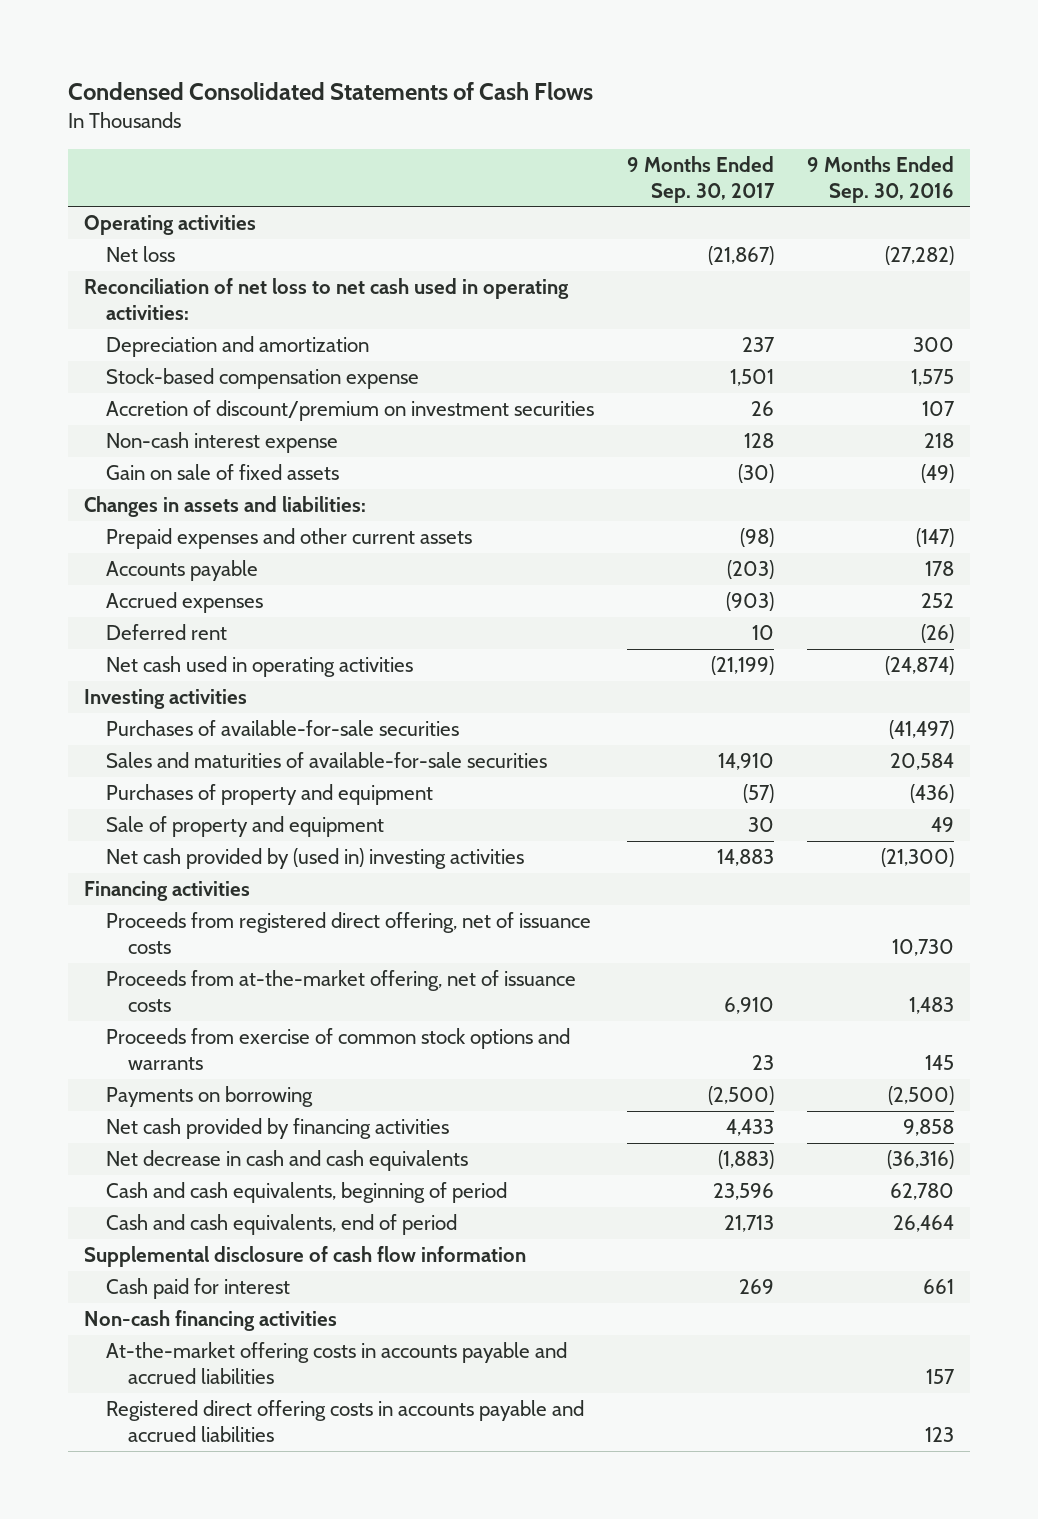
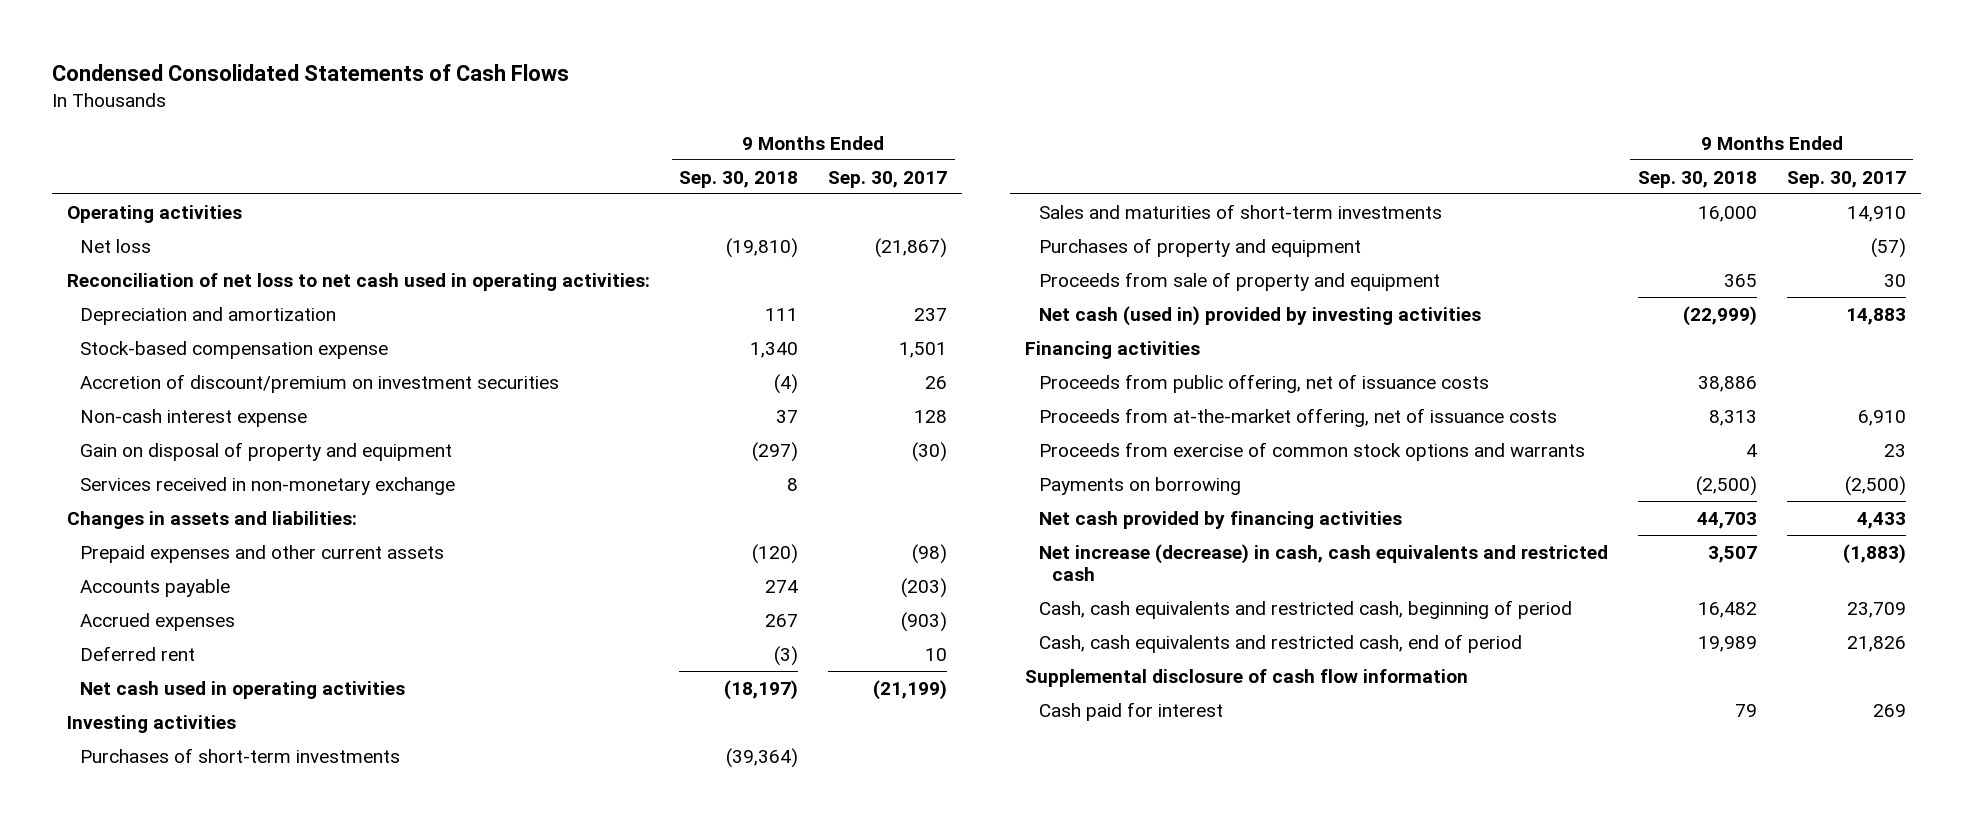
- | 9 Months Ended Sep. 30, 2017 | 9 Months Ended Sep. 30, 2016
+ | 9 Months Ended Sep. 30, 2018 | 9 Months Ended Sep. 30, 2017
- Gain on sale of fixed assets | (30) | (49)
+ Gain on disposal of property and equipment | (297) | (30)
+ Services received in non-monetary exchange | 8 |
- Purchases of available-for-sale securities | | (41,497)
- Sales and maturities of available-for-sale securities | 14,910 | 20,584
+ Purchases of short-term investments | (39,364) |
+ Sales and maturities of short-term investments | 16,000 | 14,910
- Sale of property and equipment | 30 | 49
- Net cash provided by (used in) investing activities | 14,883 | (21,300)
+ Proceeds from sale of property and equipment | 365 | 30
+ Net cash (used in) provided by investing activities | (22,999) | 14,883
- Proceeds from registered direct offering, net of issuance costs | | 10,730
+ Proceeds from public offering, net of issuance costs | 38,886 |
- Net decrease in cash and cash equivalents | (1,883) | (36,316)
- Cash and cash equivalents, beginning of period | 23,596 | 62,780
- Cash and cash equivalents, end of period | 21,713 | 26,464
+ Net increase (decrease) in cash, cash equivalents and restricted cash | 3,507 | (1,883)
+ Cash, cash equivalents and restricted cash, beginning of period | 16,482 | 23,709
+ Cash, cash equivalents and restricted cash, end of period | 19,989 | 21,826
- Non-cash financing activities
- At-the-market offering costs in accounts payable and accrued liabilities | | 157
- Registered direct offering costs in accounts payable and accrued liabilities | | 123

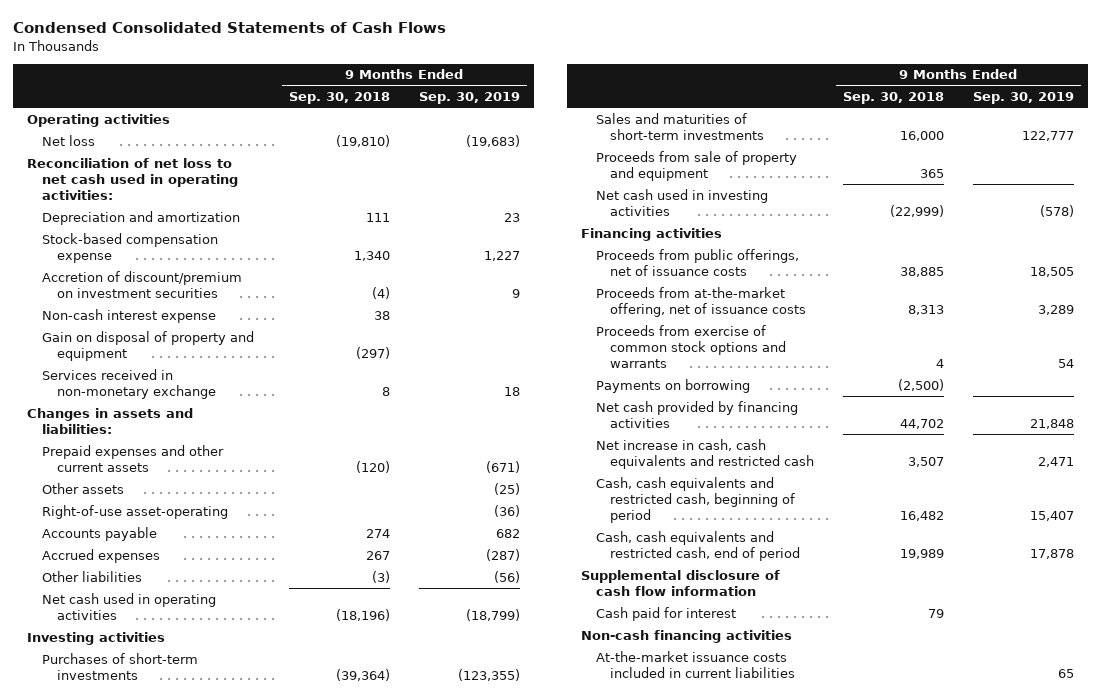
- | 9 Months Ended Sep. 30, 2018 | 9 Months Ended Sep. 30, 2017
+ | 9 Months Ended Sep. 30, 2018 | 9 Months Ended Sep. 30, 2019
- Non-cash interest expense | 37 | 128
+ Non-cash interest expense | 38 |
+ Other assets | | (25)
+ Right-of-use asset-operating | | (36)
- Deferred rent | (3) | 10
- Net cash used in operating activities | (18,197) | (21,199)
+ Other liabilities | (3) | (56)
+ Net cash used in operating activities | (18,196) | (18,799)
- Purchases of property and equipment | | (57)
- Net cash (used in) provided by investing activities | (22,999) | 14,883
+ Net cash used in investing activities | (22,999) | (578)
- Proceeds from public offering, net of issuance costs | 38,886 |
+ Proceeds from public offerings, net of issuance costs | 38,885 | 18,505
- Net cash provided by financing activities | 44,703 | 4,433
- Net increase (decrease) in cash, cash equivalents and restricted cash | 3,507 | (1,883)
+ Net cash provided by financing activities | 44,702 | 21,848
+ Net increase in cash, cash equivalents and restricted cash | 3,507 | 2,471
+ Non-cash financing activities
+ At-the-market issuance costs included in current liabilities | | 65

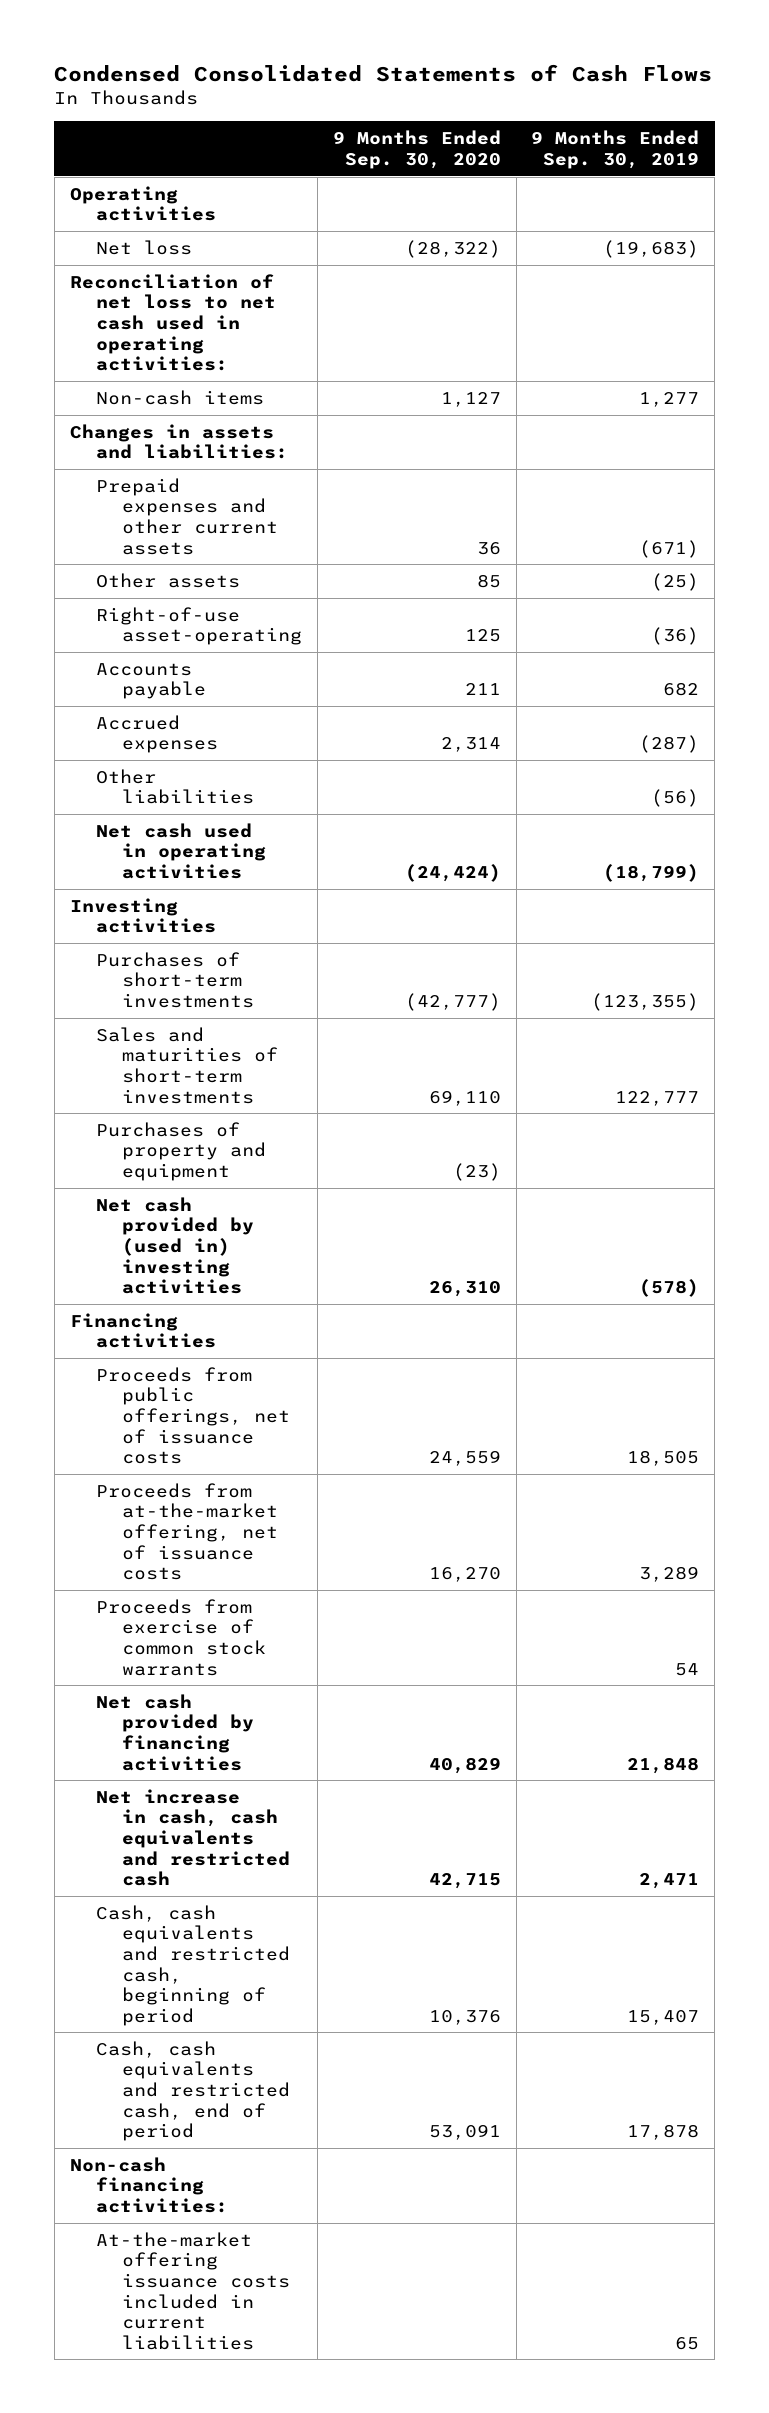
- | 9 Months Ended Sep. 30, 2018 | 9 Months Ended Sep. 30, 2019
+ | 9 Months Ended Sep. 30, 2020 | 9 Months Ended Sep. 30, 2019
- Depreciation and amortization | 111 | 23
- Stock-based compensation expense | 1,340 | 1,227
- Accretion of discount/premium on investment securities | (4) | 9
- Non-cash interest expense | 38 |
- Gain on disposal of property and equipment | (297) |
- Services received in non-monetary exchange | 8 | 18
+ Non-cash items | 1,127 | 1,277
- Proceeds from sale of property and equipment | 365 |
- Net cash used in investing activities | (22,999) | (578)
+ Purchases of property and equipment | (23) |
+ Net cash provided by (used in) investing activities | 26,310 | (578)
- Proceeds from exercise of common stock options and warrants | 4 | 54
- Payments on borrowing | (2,500) |
+ Proceeds from exercise of common stock warrants | | 54
- Supplemental disclosure of cash flow information
- Cash paid for interest | 79 |
- Non-cash financing activities
- At-the-market issuance costs included in current liabilities | | 65
+ Non-cash financing activities:
+ At-the-market offering issuance costs included in current liabilities | | 65

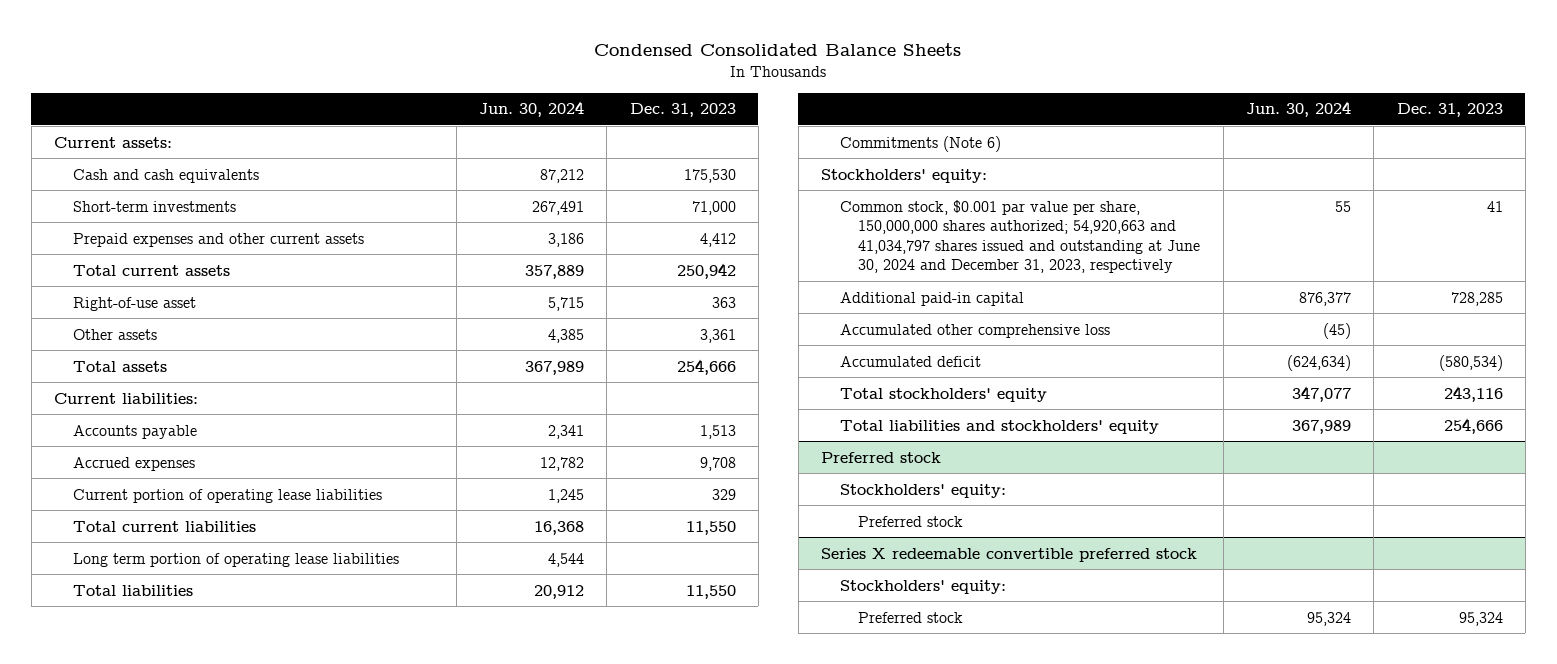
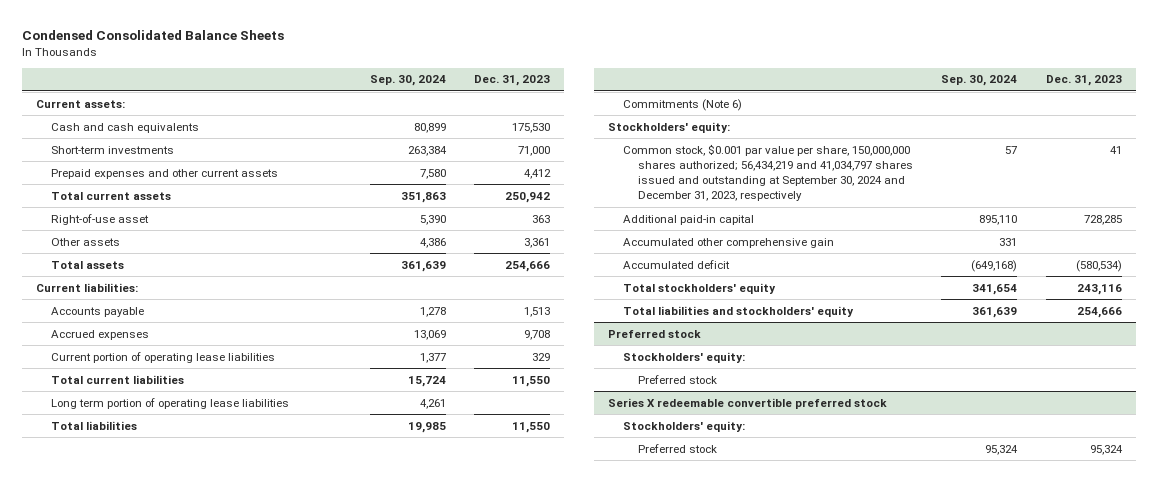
- | Jun. 30, 2024 | Dec. 31, 2023
+ | Sep. 30, 2024 | Dec. 31, 2023
- Common stock, $0.001 par value per share, 150,000,000 shares authorized; 54,920,663 and 41,034,797 shares issued and outstanding at June 30, 2024 and December 31, 2023, respectively | 55 | 41
+ Common stock, $0.001 par value per share, 150,000,000 shares authorized; 56,434,219 and 41,034,797 shares issued and outstanding at September 30, 2024 and December 31, 2023, respectively | 57 | 41
- Accumulated other comprehensive loss | (45) |
+ Accumulated other comprehensive gain | 331 |

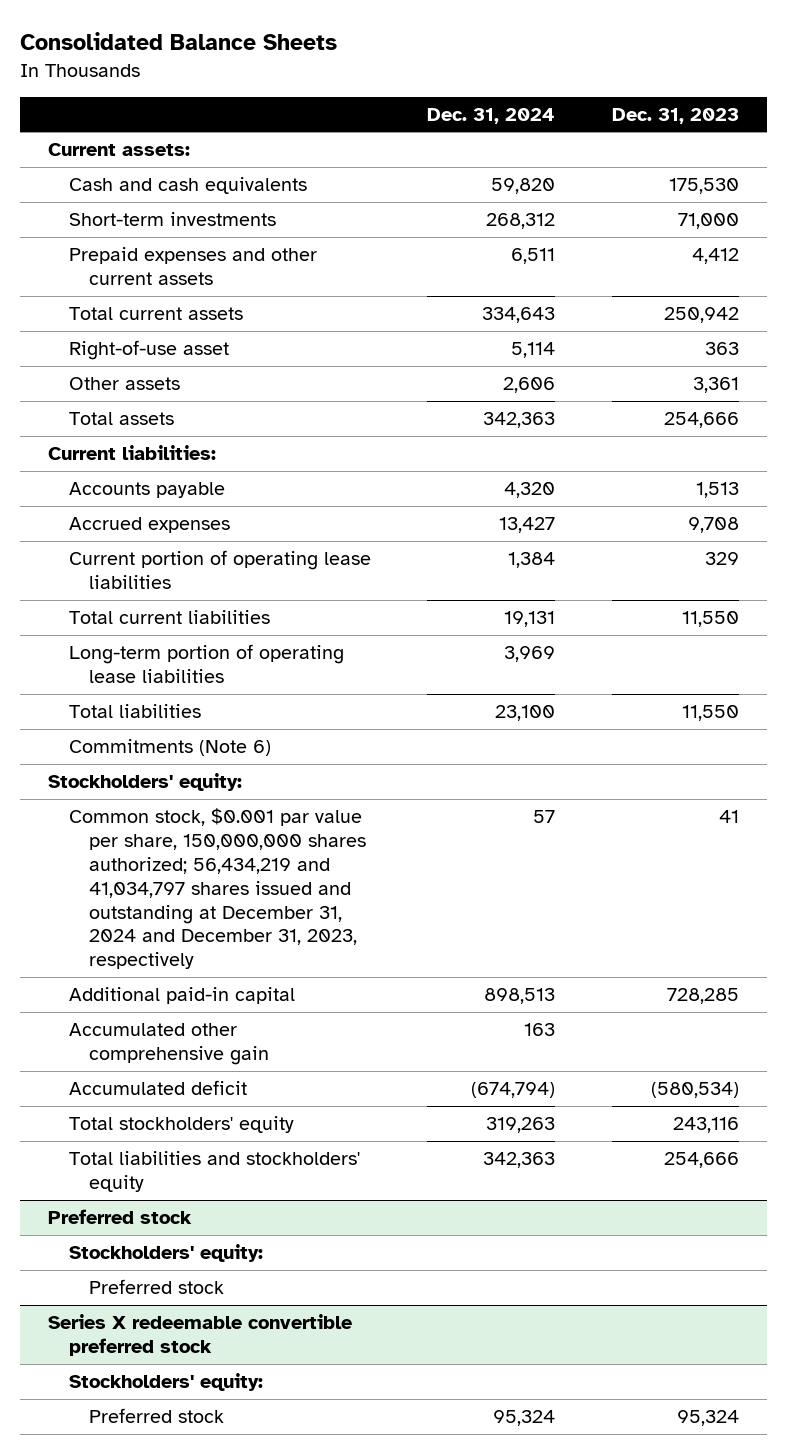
- Condensed Consolidated Balance Sheets
+ Consolidated Balance Sheets
- | Sep. 30, 2024 | Dec. 31, 2023
+ | Dec. 31, 2024 | Dec. 31, 2023
- Long term portion of operating lease liabilities | 4,261 |
+ Long-term portion of operating lease liabilities | 3,969 |
- Common stock, $0.001 par value per share, 150,000,000 shares authorized; 56,434,219 and 41,034,797 shares issued and outstanding at September 30, 2024 and December 31, 2023, respectively | 57 | 41
+ Common stock, $0.001 par value per share, 150,000,000 shares authorized; 56,434,219 and 41,034,797 shares issued and outstanding at December 31, 2024 and December 31, 2023, respectively | 57 | 41

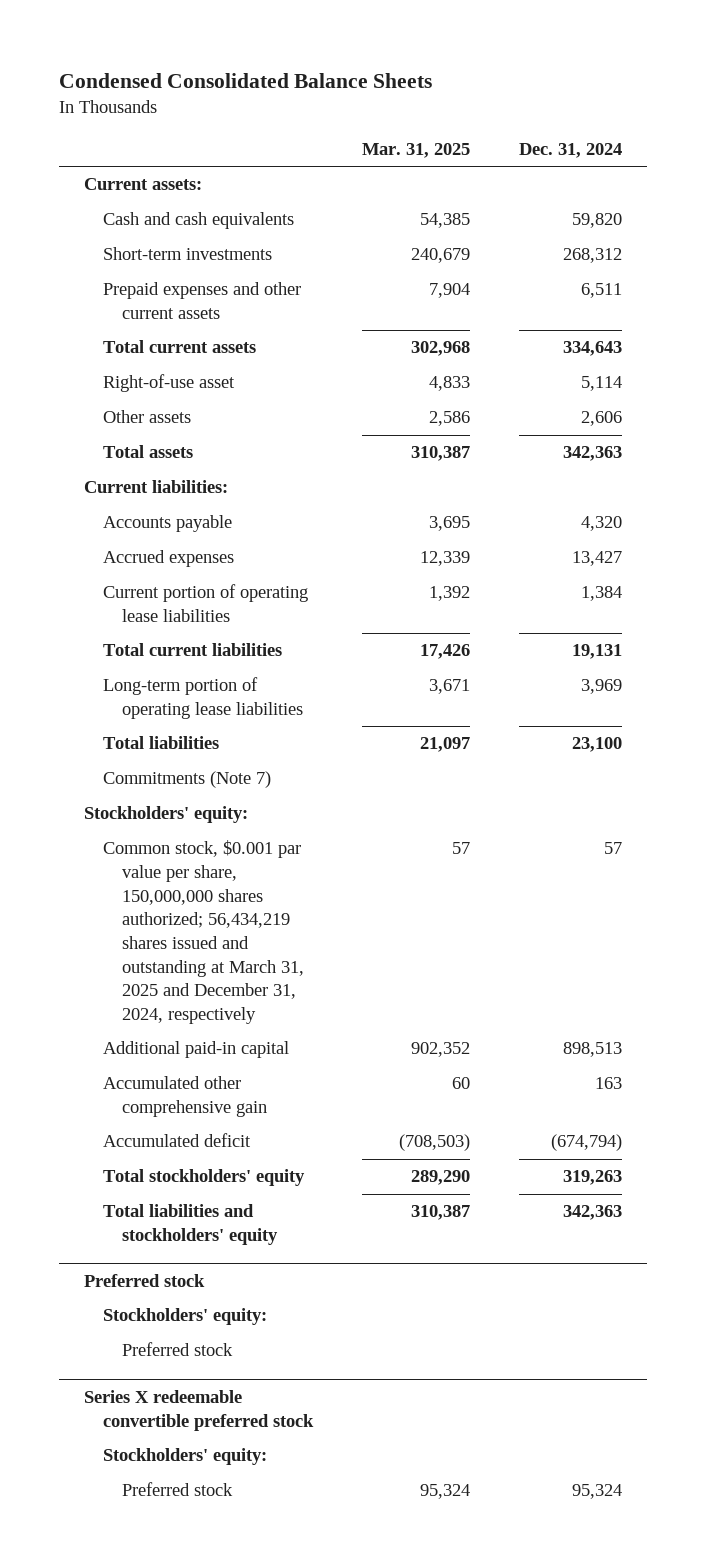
- Consolidated Balance Sheets
+ Condensed Consolidated Balance Sheets
- | Dec. 31, 2024 | Dec. 31, 2023
+ | Mar. 31, 2025 | Dec. 31, 2024
- Commitments (Note 6)
+ Commitments (Note 7)
- Common stock, $0.001 par value per share, 150,000,000 shares authorized; 56,434,219 and 41,034,797 shares issued and outstanding at December 31, 2024 and December 31, 2023, respectively | 57 | 41
+ Common stock, $0.001 par value per share, 150,000,000 shares authorized; 56,434,219 shares issued and outstanding at March 31, 2025 and December 31, 2024, respectively | 57 | 57

